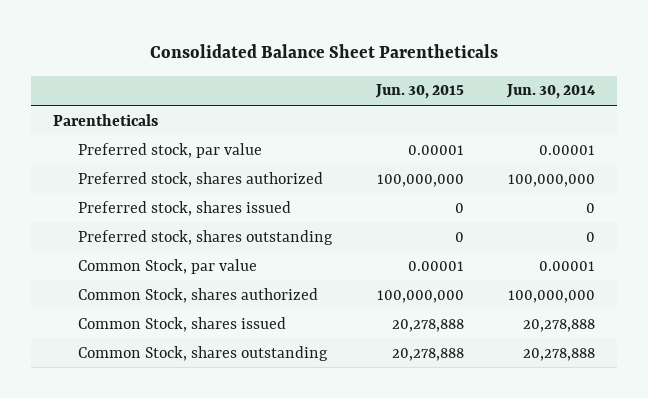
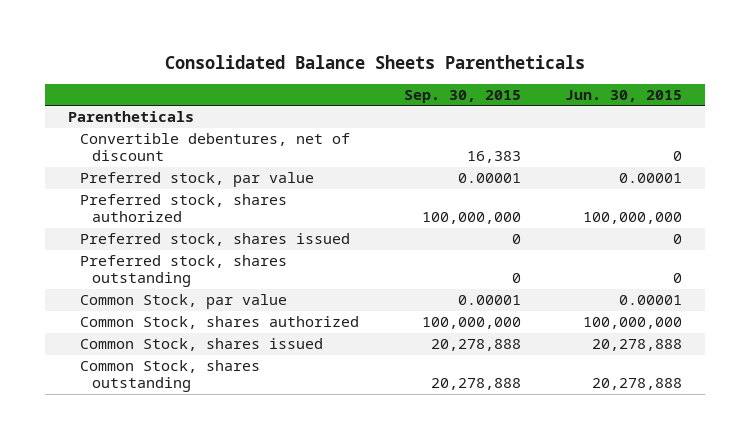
- Consolidated Balance Sheet Parentheticals
+ Consolidated Balance Sheets Parentheticals
- | Jun. 30, 2015 | Jun. 30, 2014
+ | Sep. 30, 2015 | Jun. 30, 2015
+ Convertible debentures, net of discount | 16,383 | 0

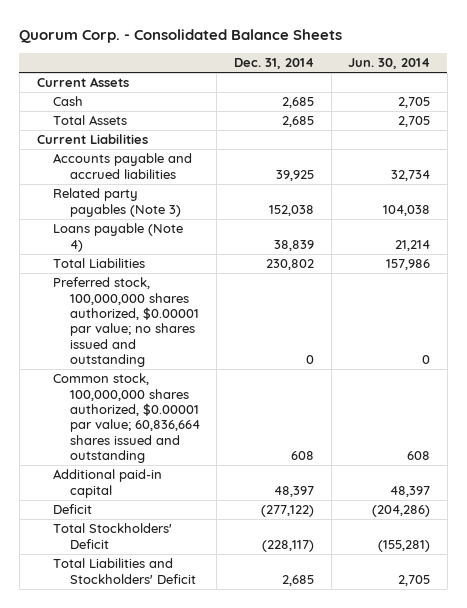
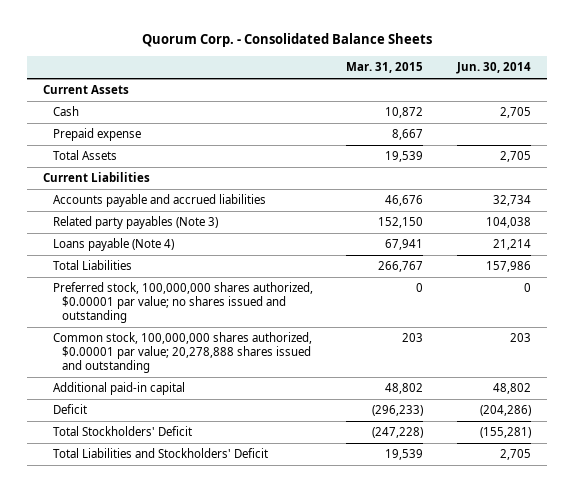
- | Dec. 31, 2014 | Jun. 30, 2014
+ | Mar. 31, 2015 | Jun. 30, 2014
+ Prepaid expense | 8,667 |
- Common stock, 100,000,000 shares authorized, $0.00001 par value; 60,836,664 shares issued and outstanding | 608 | 608
- Additional paid-in capital | 48,397 | 48,397
+ Common stock, 100,000,000 shares authorized, $0.00001 par value; 20,278,888 shares issued and outstanding | 203 | 203
+ Additional paid-in capital | 48,802 | 48,802

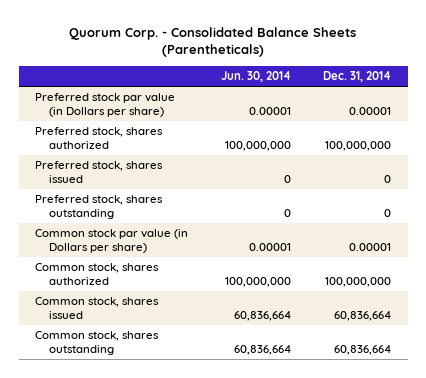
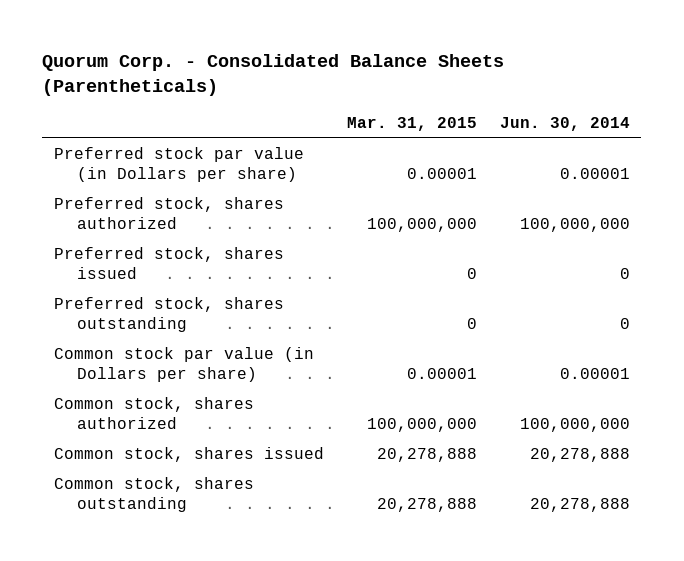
- | Jun. 30, 2014 | Dec. 31, 2014
+ | Mar. 31, 2015 | Jun. 30, 2014
- Common stock, shares issued | 60,836,664 | 60,836,664
- Common stock, shares outstanding | 60,836,664 | 60,836,664
+ Common stock, shares issued | 20,278,888 | 20,278,888
+ Common stock, shares outstanding | 20,278,888 | 20,278,888

